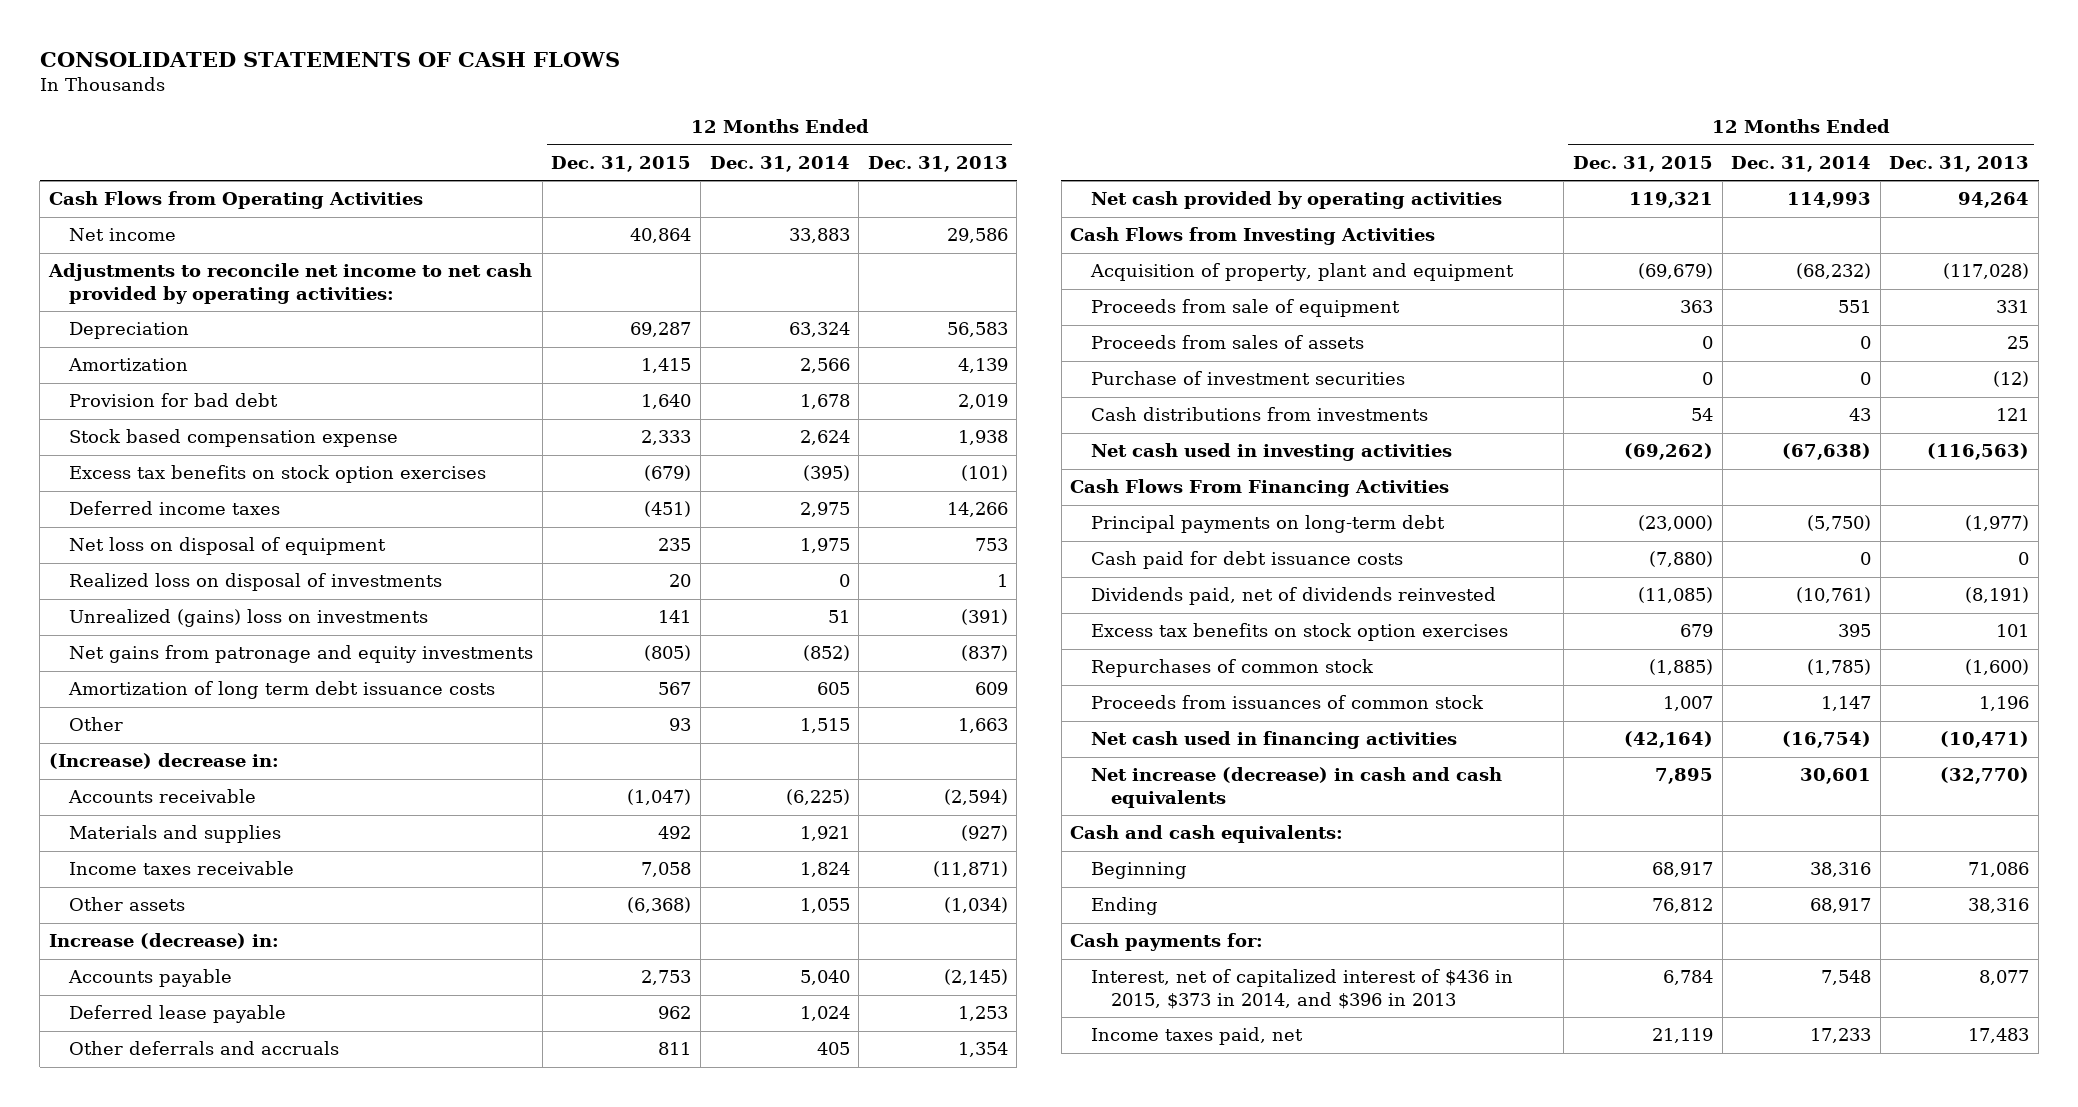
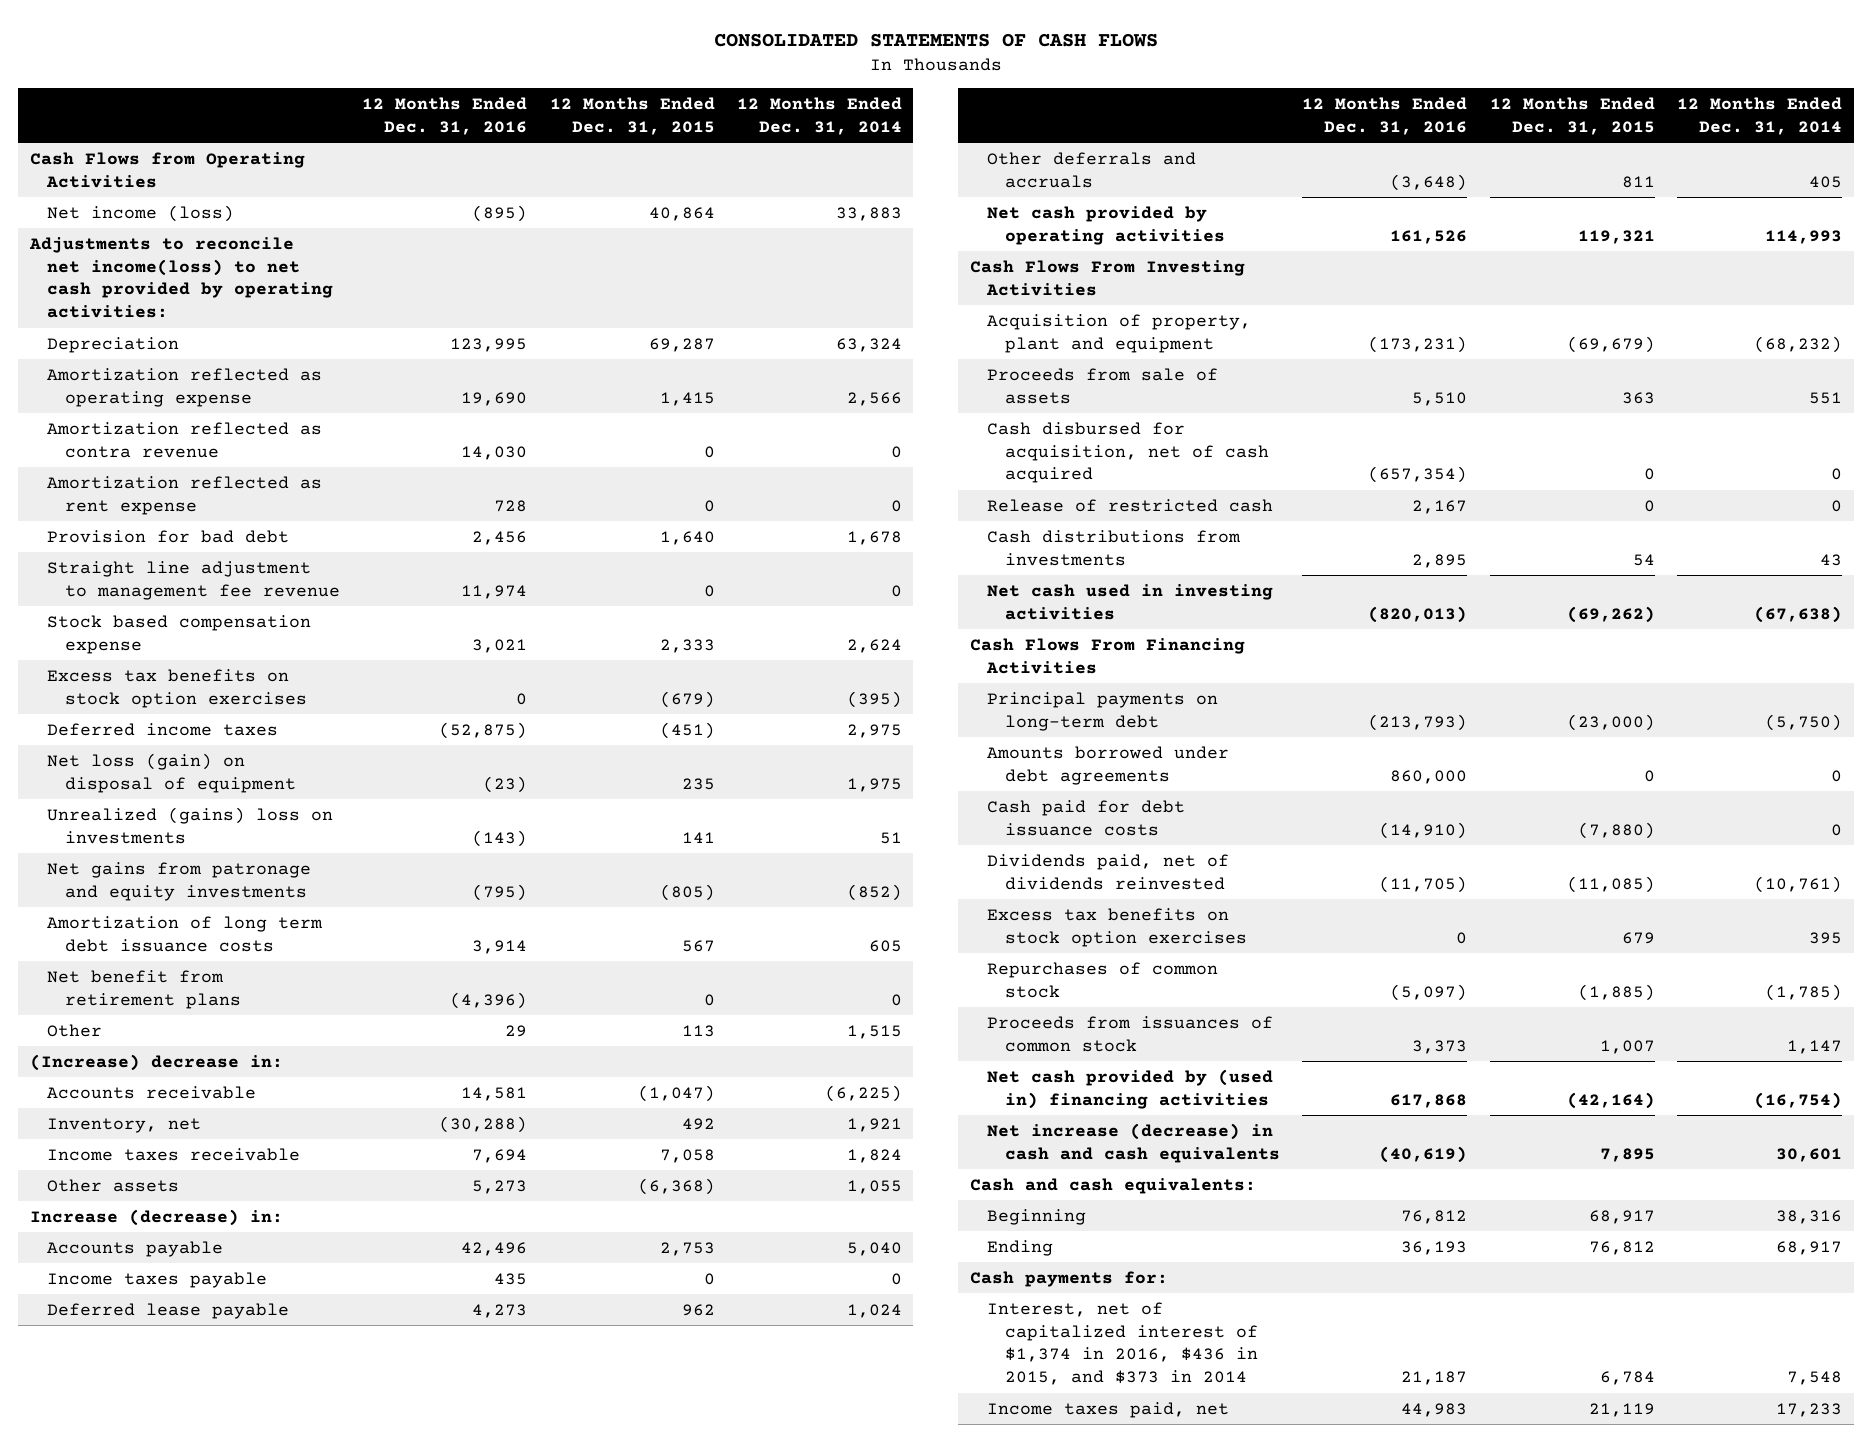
- | 12 Months Ended Dec. 31, 2015 | 12 Months Ended Dec. 31, 2014 | 12 Months Ended Dec. 31, 2013
+ | 12 Months Ended Dec. 31, 2016 | 12 Months Ended Dec. 31, 2015 | 12 Months Ended Dec. 31, 2014
- Net income | 40,864 | 33,883 | 29,586
- Adjustments to reconcile net income to net cash provided by operating activities:
+ Net income (loss) | (895) | 40,864 | 33,883
+ Adjustments to reconcile net income(loss) to net cash provided by operating activities:
- Amortization | 1,415 | 2,566 | 4,139
+ Amortization reflected as operating expense | 19,690 | 1,415 | 2,566
+ Amortization reflected as contra revenue | 14,030 | 0 | 0
+ Amortization reflected as rent expense | 728 | 0 | 0
+ Straight line adjustment to management fee revenue | 11,974 | 0 | 0
- Net loss on disposal of equipment | 235 | 1,975 | 753
- Realized loss on disposal of investments | 20 | 0 | 1
+ Net loss (gain) on disposal of equipment | (23) | 235 | 1,975
- Other | 93 | 1,515 | 1,663
+ Net benefit from retirement plans | (4,396) | 0 | 0
+ Other | 29 | 113 | 1,515
- Materials and supplies | 492 | 1,921 | (927)
+ Inventory, net | (30,288) | 492 | 1,921
+ Income taxes payable | 435 | 0 | 0
- Cash Flows from Investing Activities
+ Cash Flows From Investing Activities
- Proceeds from sale of equipment | 363 | 551 | 331
- Proceeds from sales of assets | 0 | 0 | 25
- Purchase of investment securities | 0 | 0 | (12)
+ Proceeds from sale of assets | 5,510 | 363 | 551
+ Cash disbursed for acquisition, net of cash acquired | (657,354) | 0 | 0
+ Release of restricted cash | 2,167 | 0 | 0
+ Amounts borrowed under debt agreements | 860,000 | 0 | 0
- Net cash used in financing activities | (42,164) | (16,754) | (10,471)
+ Net cash provided by (used in) financing activities | 617,868 | (42,164) | (16,754)
- Interest, net of capitalized interest of $436 in 2015, $373 in 2014, and $396 in 2013 | 6,784 | 7,548 | 8,077
+ Interest, net of capitalized interest of $1,374 in 2016, $436 in 2015, and $373 in 2014 | 21,187 | 6,784 | 7,548

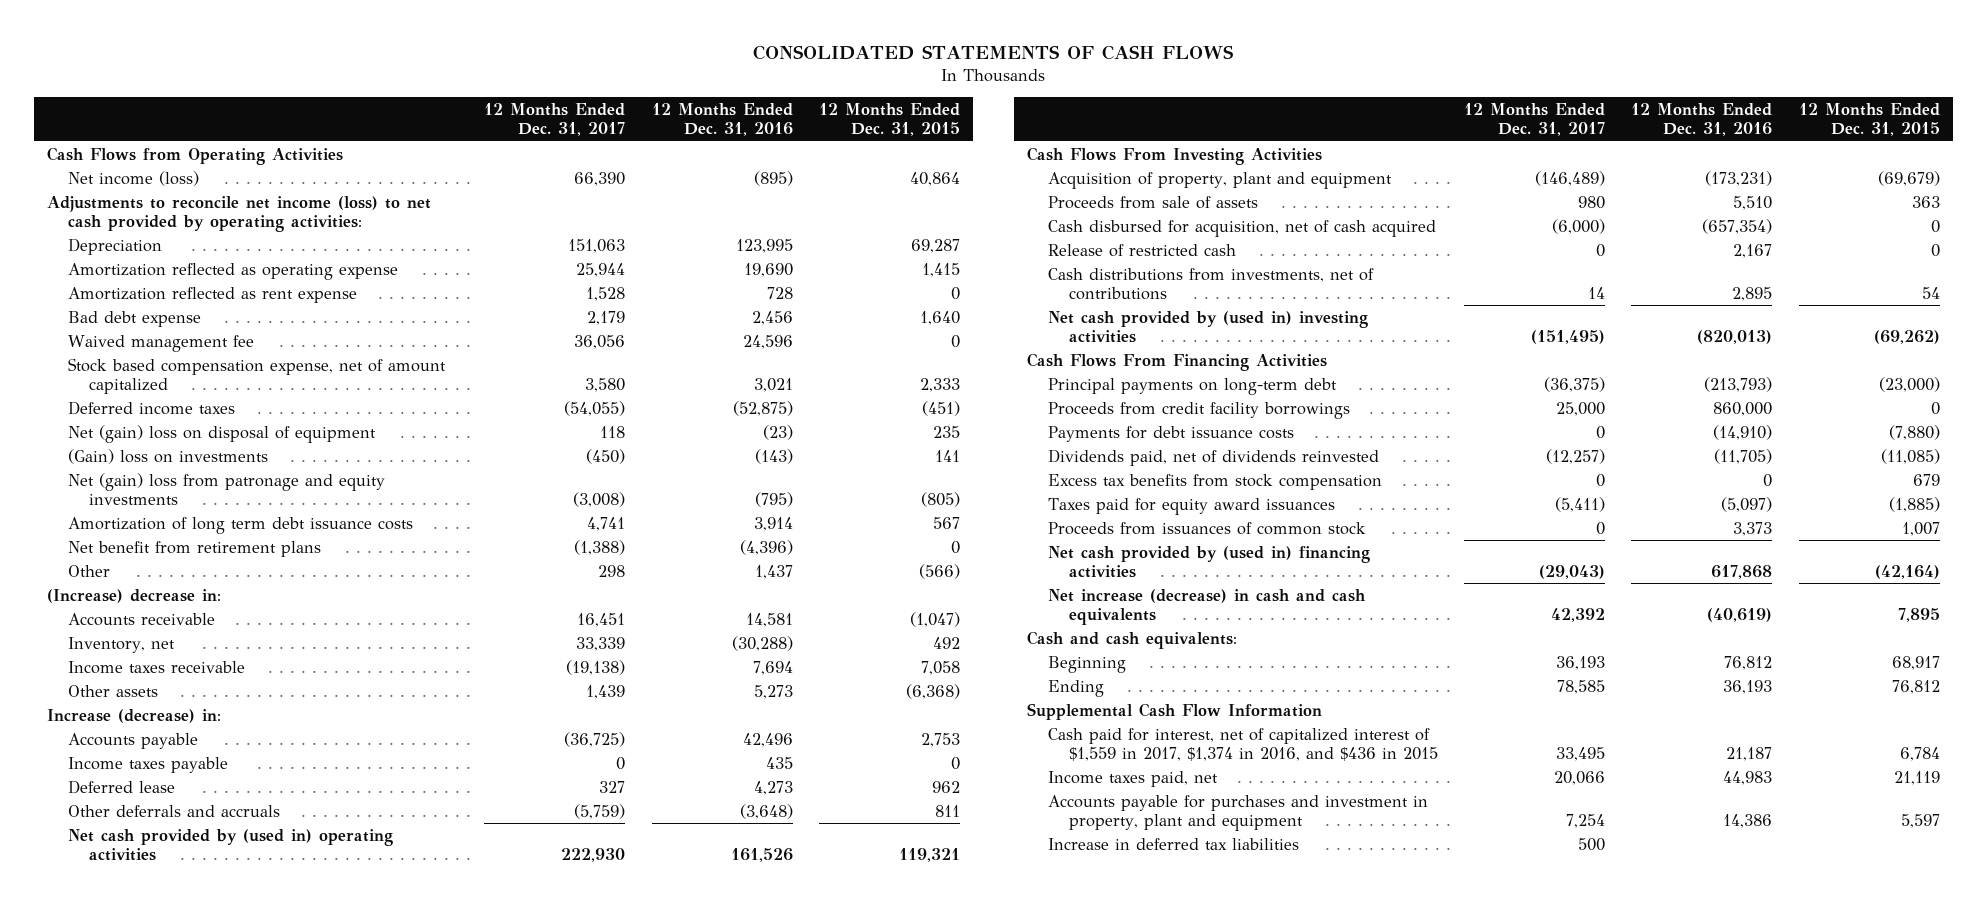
- | 12 Months Ended Dec. 31, 2016 | 12 Months Ended Dec. 31, 2015 | 12 Months Ended Dec. 31, 2014
+ | 12 Months Ended Dec. 31, 2017 | 12 Months Ended Dec. 31, 2016 | 12 Months Ended Dec. 31, 2015
- Adjustments to reconcile net income(loss) to net cash provided by operating activities:
+ Adjustments to reconcile net income (loss) to net cash provided by operating activities:
- Amortization reflected as contra revenue | 14,030 | 0 | 0
- Provision for bad debt | 2,456 | 1,640 | 1,678
- Straight line adjustment to management fee revenue | 11,974 | 0 | 0
- Stock based compensation expense | 3,021 | 2,333 | 2,624
- Excess tax benefits on stock option exercises | 0 | (679) | (395)
+ Bad debt expense | 2,179 | 2,456 | 1,640
+ Waived management fee | 36,056 | 24,596 | 0
+ Stock based compensation expense, net of amount capitalized | 3,580 | 3,021 | 2,333
- Net loss (gain) on disposal of equipment | (23) | 235 | 1,975
- Unrealized (gains) loss on investments | (143) | 141 | 51
- Net gains from patronage and equity investments | (795) | (805) | (852)
+ Net (gain) loss on disposal of equipment | 118 | (23) | 235
+ (Gain) loss on investments | (450) | (143) | 141
+ Net (gain) loss from patronage and equity investments | (3,008) | (795) | (805)
- Other | 29 | 113 | 1,515
+ Other | 298 | 1,437 | (566)
- Deferred lease payable | 4,273 | 962 | 1,024
+ Deferred lease | 327 | 4,273 | 962
- Net cash provided by operating activities | 161,526 | 119,321 | 114,993
+ Net cash provided by (used in) operating activities | 222,930 | 161,526 | 119,321
- Cash distributions from investments | 2,895 | 54 | 43
- Net cash used in investing activities | (820,013) | (69,262) | (67,638)
+ Cash distributions from investments, net of contributions | 14 | 2,895 | 54
+ Net cash provided by (used in) investing activities | (151,495) | (820,013) | (69,262)
- Amounts borrowed under debt agreements | 860,000 | 0 | 0
- Cash paid for debt issuance costs | (14,910) | (7,880) | 0
+ Proceeds from credit facility borrowings | 25,000 | 860,000 | 0
+ Payments for debt issuance costs | 0 | (14,910) | (7,880)
- Excess tax benefits on stock option exercises | 0 | 679 | 395
- Repurchases of common stock | (5,097) | (1,885) | (1,785)
+ Excess tax benefits from stock compensation | 0 | 0 | 679
+ Taxes paid for equity award issuances | (5,411) | (5,097) | (1,885)
- Cash payments for:
- Interest, net of capitalized interest of $1,374 in 2016, $436 in 2015, and $373 in 2014 | 21,187 | 6,784 | 7,548
+ Supplemental Cash Flow Information
+ Cash paid for interest, net of capitalized interest of $1,559 in 2017, $1,374 in 2016, and $436 in 2015 | 33,495 | 21,187 | 6,784
+ Accounts payable for purchases and investment in property, plant and equipment | 7,254 | 14,386 | 5,597
+ Increase in deferred tax liabilities | 500 | |

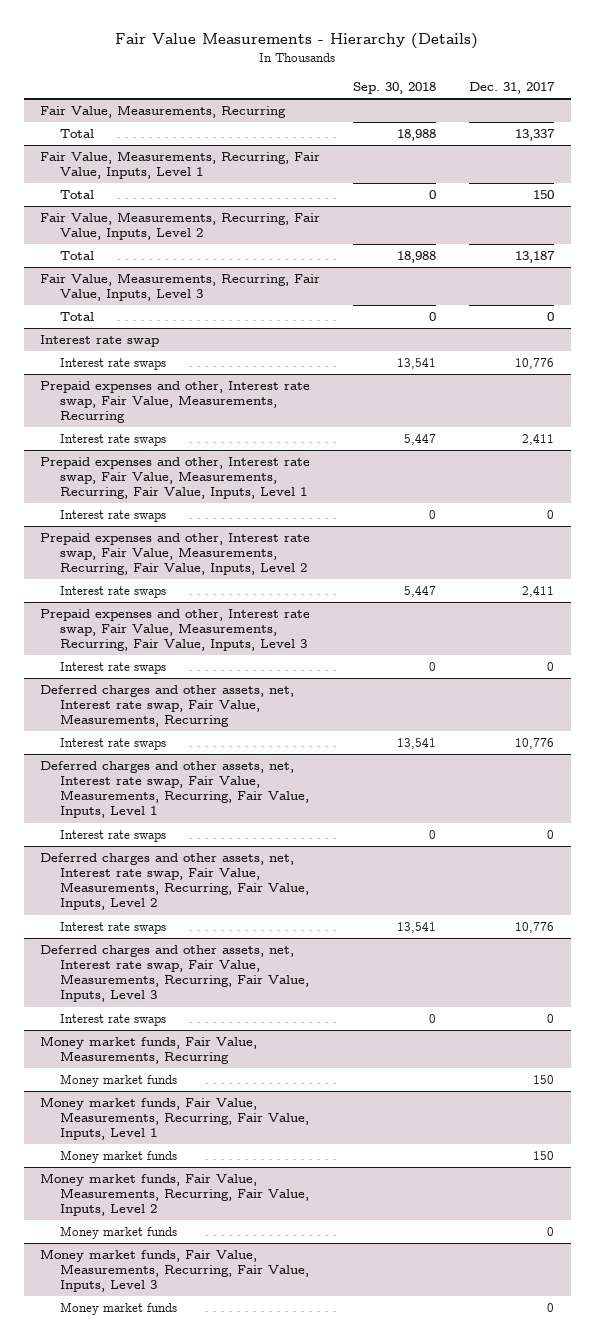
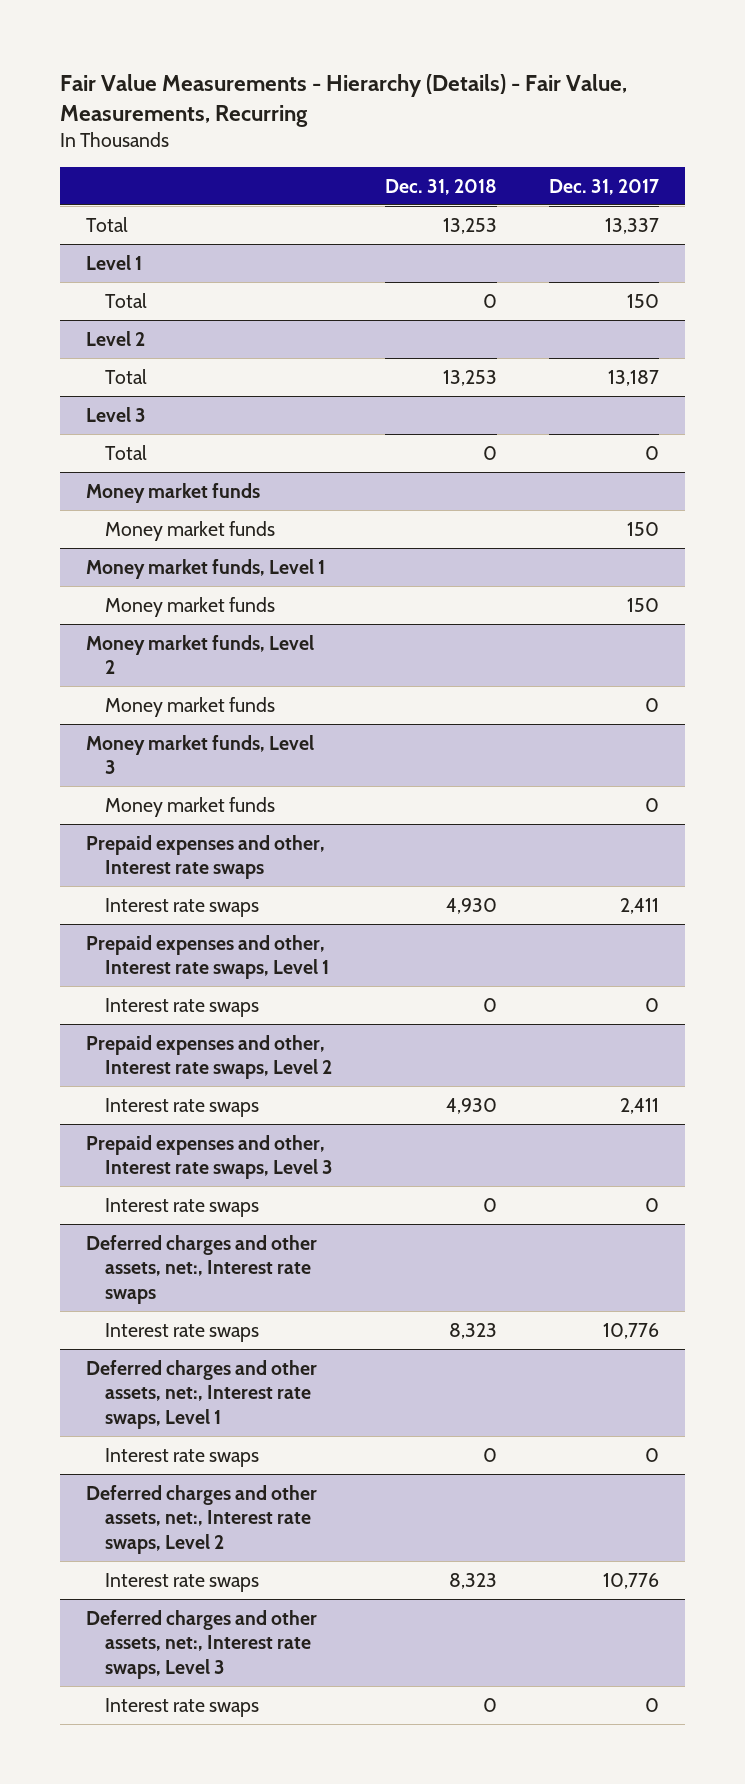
- Fair Value Measurements - Hierarchy (Details)
+ Fair Value Measurements - Hierarchy (Details) - Fair Value, Measurements, Recurring
- | Sep. 30, 2018 | Dec. 31, 2017
+ | Dec. 31, 2018 | Dec. 31, 2017
- Fair Value, Measurements, Recurring
- Fair Value, Measurements, Recurring, Fair Value, Inputs, Level 1
+ Level 1
- Fair Value, Measurements, Recurring, Fair Value, Inputs, Level 2
+ Level 2
- Fair Value, Measurements, Recurring, Fair Value, Inputs, Level 3
+ Level 3
- Interest rate swap
- Interest rate swaps | 13,541 | 10,776
- Prepaid expenses and other, Interest rate swap, Fair Value, Measurements, Recurring
+ Money market funds
+ Money market funds | | 150
+ Money market funds, Level 1
+ Money market funds | | 150
+ Money market funds, Level 2
+ Money market funds | | 0
+ Money market funds, Level 3
+ Money market funds | | 0
+ Prepaid expenses and other, Interest rate swaps
- Prepaid expenses and other, Interest rate swap, Fair Value, Measurements, Recurring, Fair Value, Inputs, Level 1
+ Prepaid expenses and other, Interest rate swaps, Level 1
- Prepaid expenses and other, Interest rate swap, Fair Value, Measurements, Recurring, Fair Value, Inputs, Level 2
+ Prepaid expenses and other, Interest rate swaps, Level 2
- Prepaid expenses and other, Interest rate swap, Fair Value, Measurements, Recurring, Fair Value, Inputs, Level 3
+ Prepaid expenses and other, Interest rate swaps, Level 3
- Deferred charges and other assets, net, Interest rate swap, Fair Value, Measurements, Recurring
+ Deferred charges and other assets, net:, Interest rate swaps
- Deferred charges and other assets, net, Interest rate swap, Fair Value, Measurements, Recurring, Fair Value, Inputs, Level 1
+ Deferred charges and other assets, net:, Interest rate swaps, Level 1
- Deferred charges and other assets, net, Interest rate swap, Fair Value, Measurements, Recurring, Fair Value, Inputs, Level 2
+ Deferred charges and other assets, net:, Interest rate swaps, Level 2
- Deferred charges and other assets, net, Interest rate swap, Fair Value, Measurements, Recurring, Fair Value, Inputs, Level 3
+ Deferred charges and other assets, net:, Interest rate swaps, Level 3
- Money market funds, Fair Value, Measurements, Recurring
- Money market funds | | 150
- Money market funds, Fair Value, Measurements, Recurring, Fair Value, Inputs, Level 1
- Money market funds | | 150
- Money market funds, Fair Value, Measurements, Recurring, Fair Value, Inputs, Level 2
- Money market funds | | 0
- Money market funds, Fair Value, Measurements, Recurring, Fair Value, Inputs, Level 3
- Money market funds | | 0

